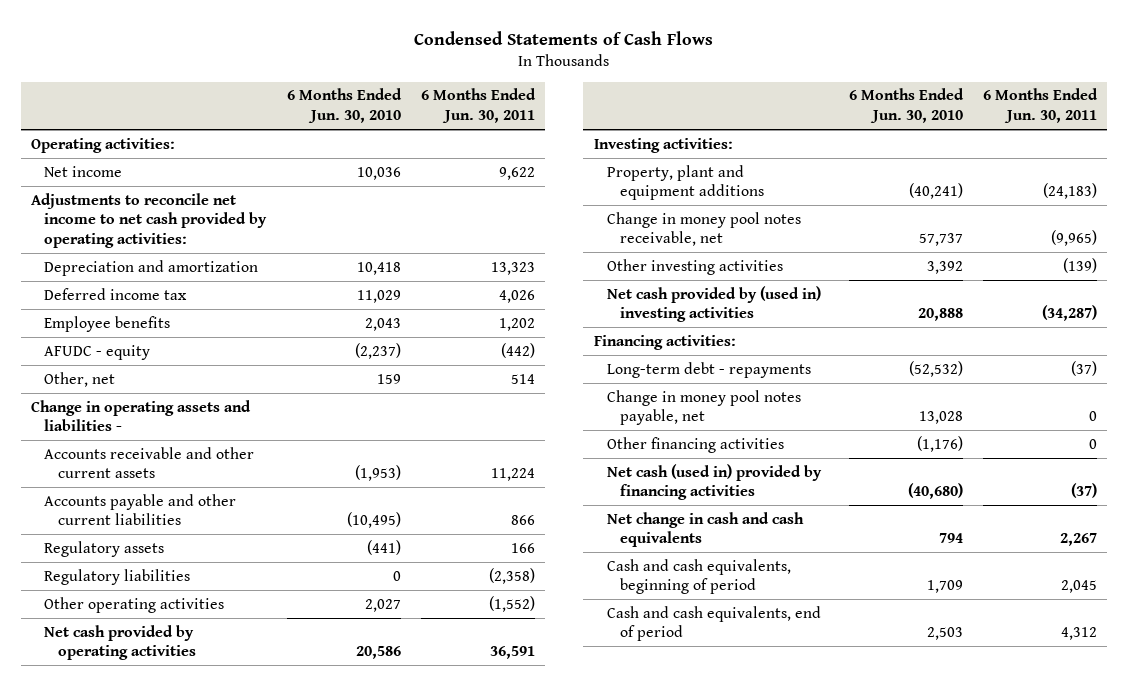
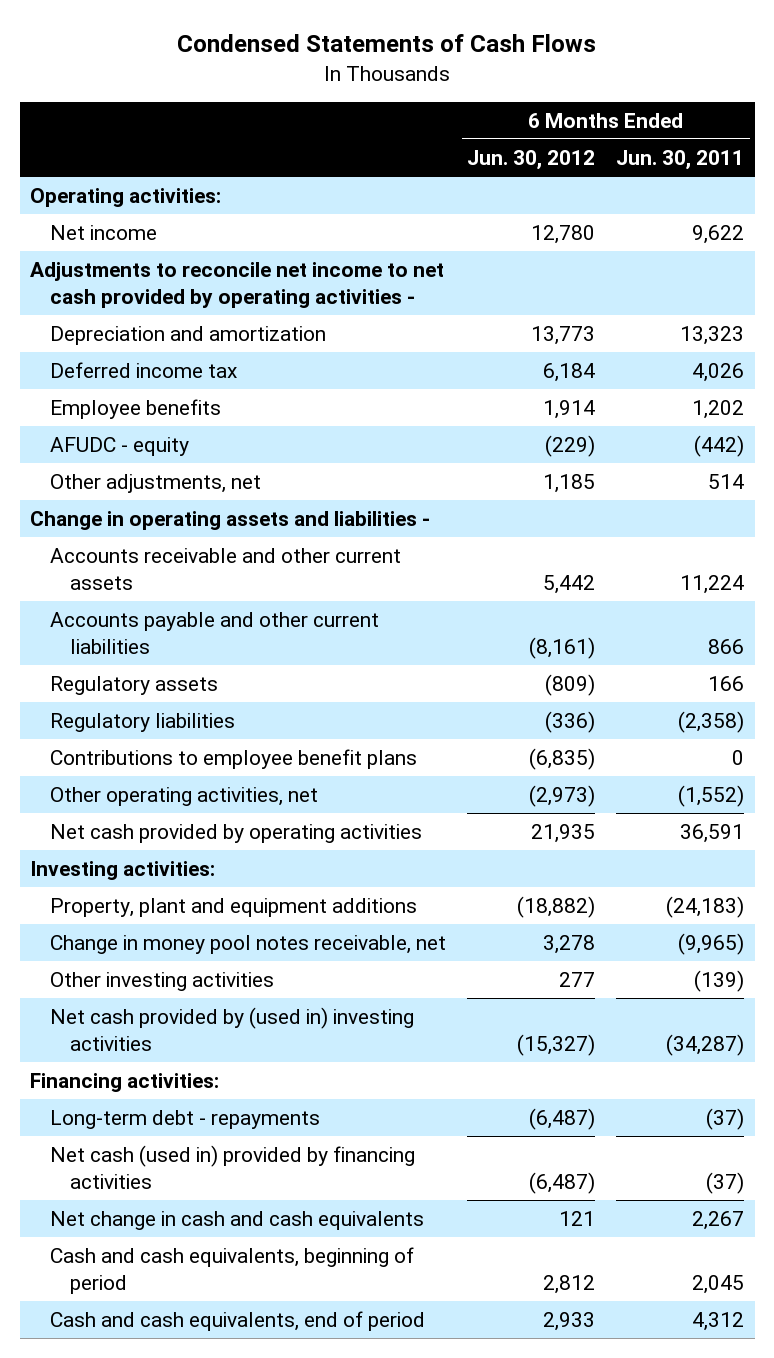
- | 6 Months Ended Jun. 30, 2010 | 6 Months Ended Jun. 30, 2011
+ | 6 Months Ended Jun. 30, 2012 | 6 Months Ended Jun. 30, 2011
- Adjustments to reconcile net income to net cash provided by operating activities:
+ Adjustments to reconcile net income to net cash provided by operating activities -
- Other, net | 159 | 514
+ Other adjustments, net | 1,185 | 514
- Other operating activities | 2,027 | (1,552)
+ Contributions to employee benefit plans | (6,835) | 0
+ Other operating activities, net | (2,973) | (1,552)
- Change in money pool notes payable, net | 13,028 | 0
- Other financing activities | (1,176) | 0

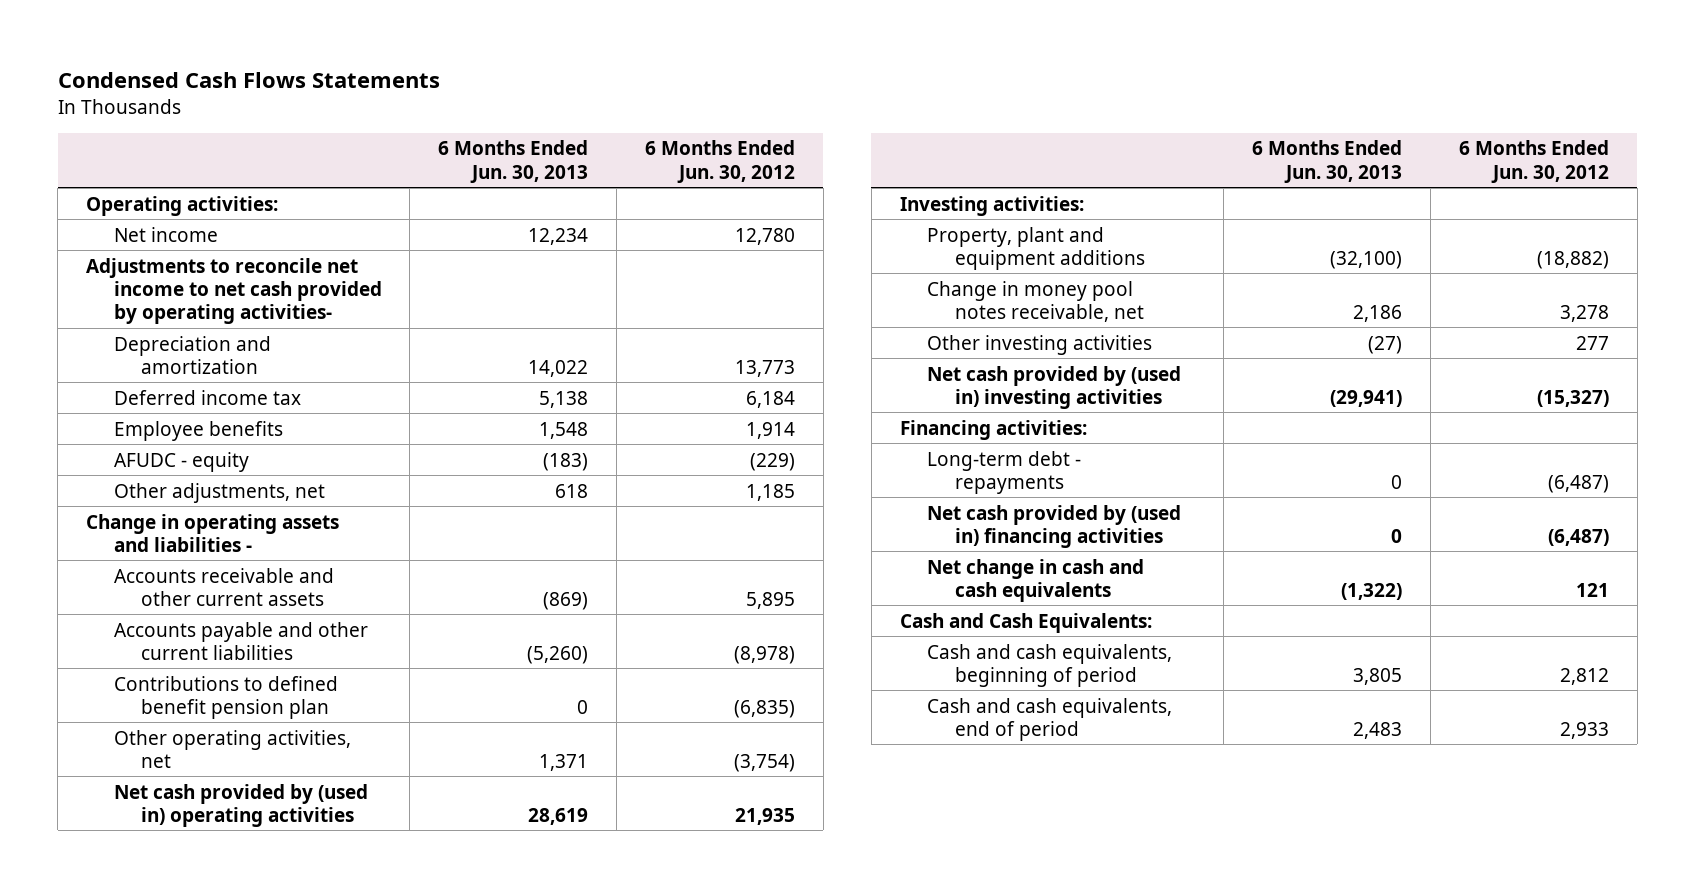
- Condensed Statements of Cash Flows
+ Condensed Cash Flows Statements
- | 6 Months Ended Jun. 30, 2012 | 6 Months Ended Jun. 30, 2011
+ | 6 Months Ended Jun. 30, 2013 | 6 Months Ended Jun. 30, 2012
- Adjustments to reconcile net income to net cash provided by operating activities -
+ Adjustments to reconcile net income to net cash provided by operating activities-
- Accounts receivable and other current assets | 5,442 | 11,224
- Accounts payable and other current liabilities | (8,161) | 866
- Regulatory assets | (809) | 166
- Regulatory liabilities | (336) | (2,358)
- Contributions to employee benefit plans | (6,835) | 0
- Other operating activities, net | (2,973) | (1,552)
- Net cash provided by operating activities | 21,935 | 36,591
+ Accounts receivable and other current assets | (869) | 5,895
+ Accounts payable and other current liabilities | (5,260) | (8,978)
+ Contributions to defined benefit pension plan | 0 | (6,835)
+ Other operating activities, net | 1,371 | (3,754)
+ Net cash provided by (used in) operating activities | 28,619 | 21,935
- Net cash (used in) provided by financing activities | (6,487) | (37)
+ Net cash provided by (used in) financing activities | 0 | (6,487)
+ Cash and Cash Equivalents:

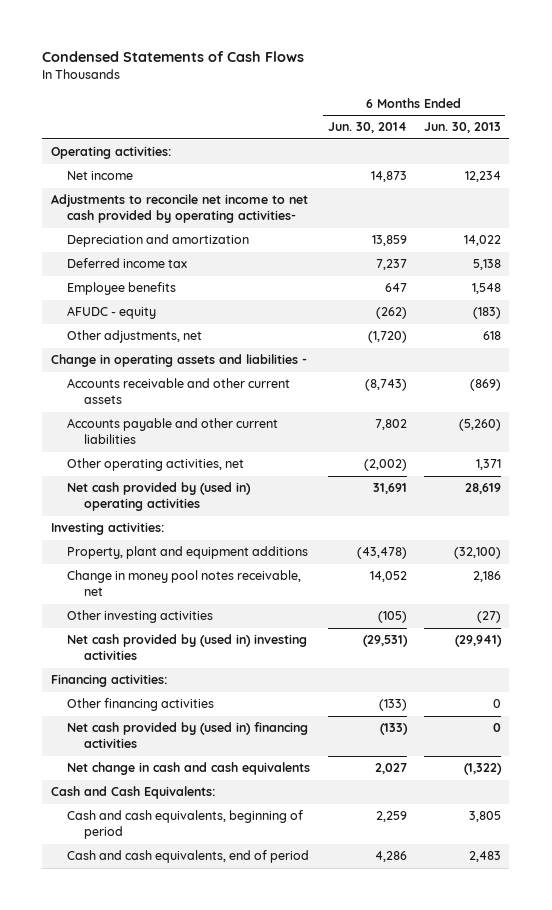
- Condensed Cash Flows Statements
+ Condensed Statements of Cash Flows
- | 6 Months Ended Jun. 30, 2013 | 6 Months Ended Jun. 30, 2012
+ | 6 Months Ended Jun. 30, 2014 | 6 Months Ended Jun. 30, 2013
- Contributions to defined benefit pension plan | 0 | (6,835)
- Long-term debt - repayments | 0 | (6,487)
+ Other financing activities | (133) | 0

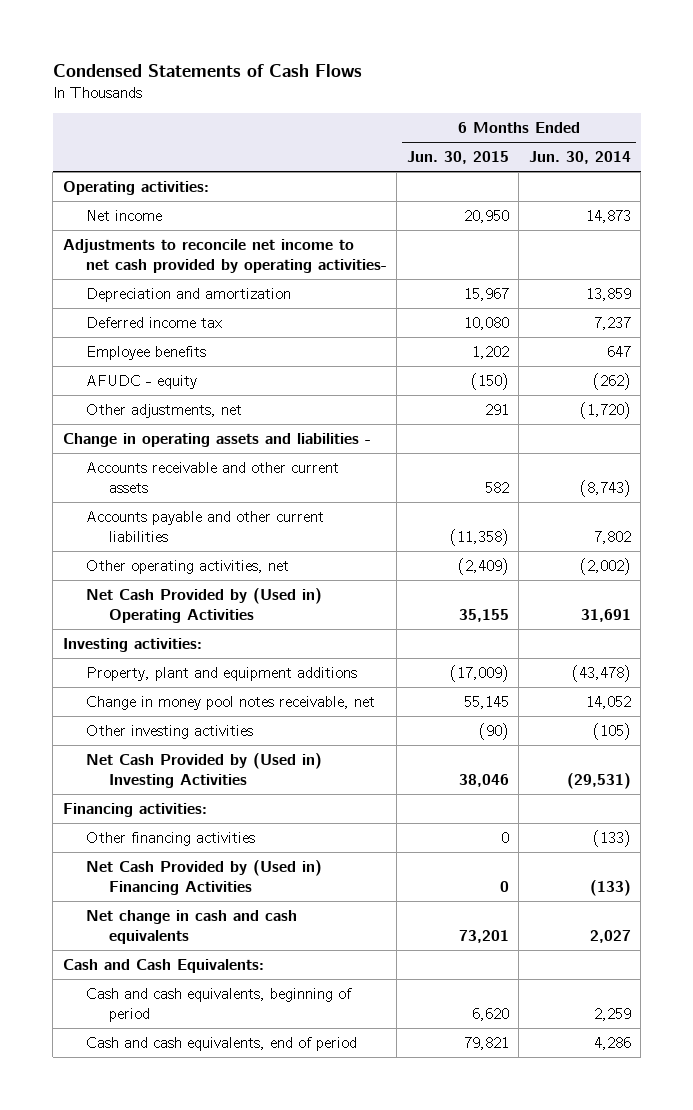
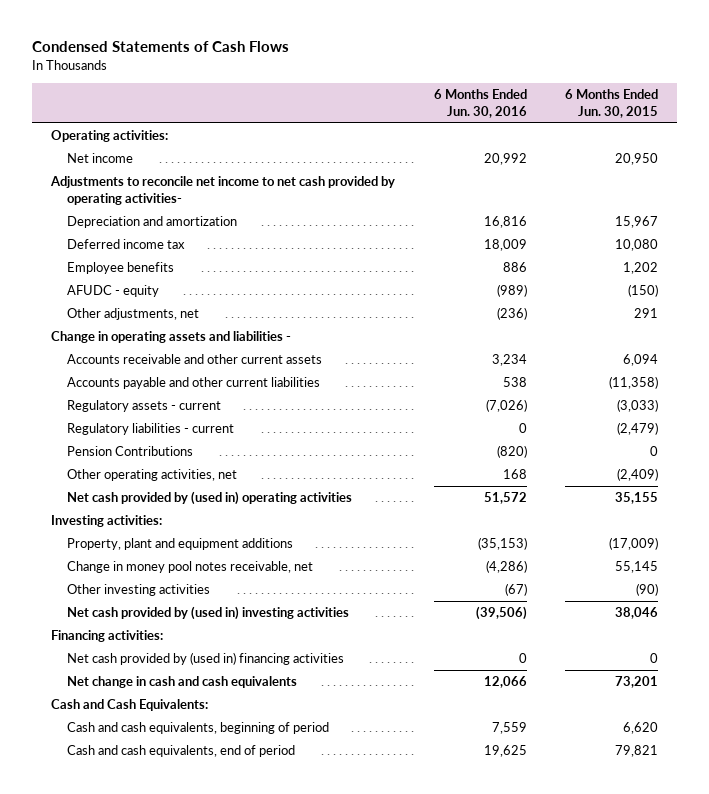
- | 6 Months Ended Jun. 30, 2015 | 6 Months Ended Jun. 30, 2014
+ | 6 Months Ended Jun. 30, 2016 | 6 Months Ended Jun. 30, 2015
- Accounts receivable and other current assets | 582 | (8,743)
+ Accounts receivable and other current assets | 3,234 | 6,094
+ Regulatory assets - current | (7,026) | (3,033)
+ Regulatory liabilities - current | 0 | (2,479)
+ Pension Contributions | (820) | 0
- Net Cash Provided by (Used in) Operating Activities | 35,155 | 31,691
+ Net cash provided by (used in) operating activities | 51,572 | 35,155
- Net Cash Provided by (Used in) Investing Activities | 38,046 | (29,531)
+ Net cash provided by (used in) investing activities | (39,506) | 38,046
- Other financing activities | 0 | (133)
- Net Cash Provided by (Used in) Financing Activities | 0 | (133)
+ Net cash provided by (used in) financing activities | 0 | 0

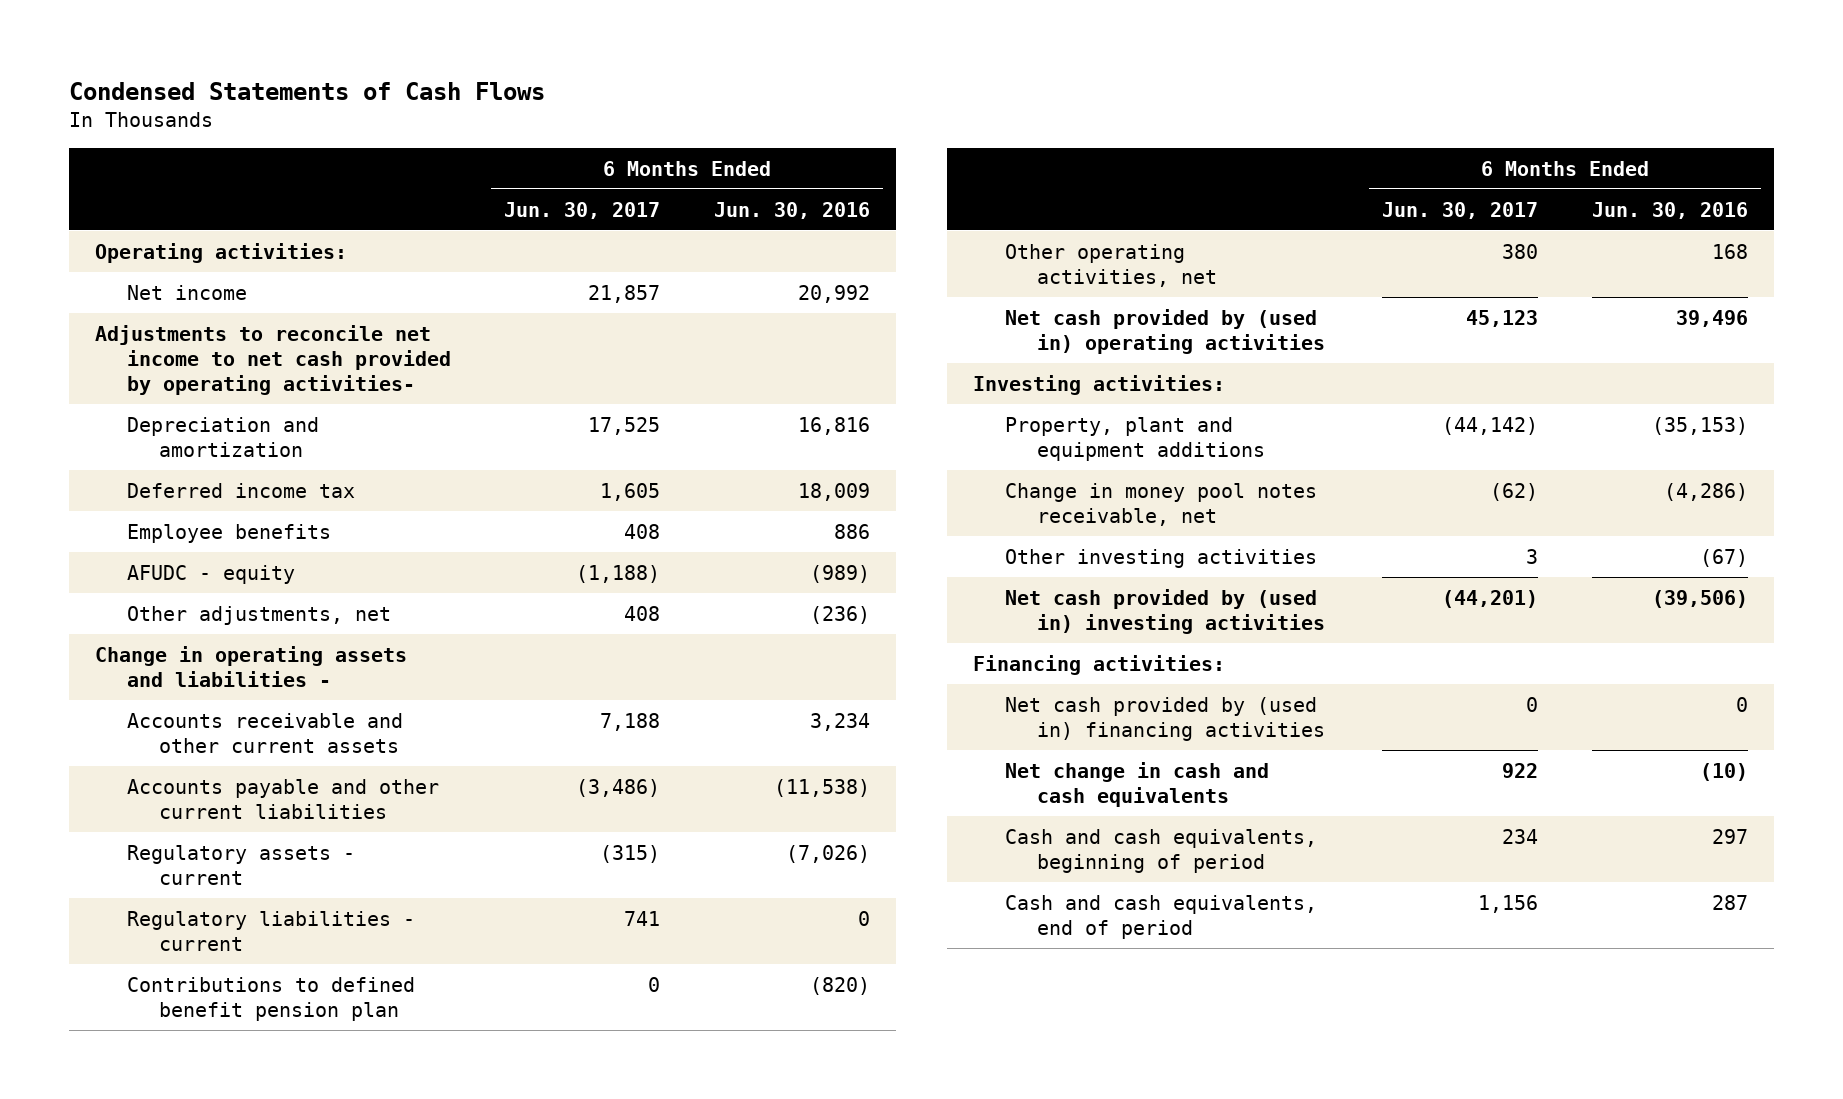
- | 6 Months Ended Jun. 30, 2016 | 6 Months Ended Jun. 30, 2015
+ | 6 Months Ended Jun. 30, 2017 | 6 Months Ended Jun. 30, 2016
- Accounts payable and other current liabilities | 538 | (11,358)
+ Accounts payable and other current liabilities | (3,486) | (11,538)
- Pension Contributions | (820) | 0
+ Contributions to defined benefit pension plan | 0 | (820)
- Net cash provided by (used in) operating activities | 51,572 | 35,155
+ Net cash provided by (used in) operating activities | 45,123 | 39,496
- Net change in cash and cash equivalents | 12,066 | 73,201
- Cash and Cash Equivalents:
- Cash and cash equivalents, beginning of period | 7,559 | 6,620
- Cash and cash equivalents, end of period | 19,625 | 79,821
+ Net change in cash and cash equivalents | 922 | (10)
+ Cash and cash equivalents, beginning of period | 234 | 297
+ Cash and cash equivalents, end of period | 1,156 | 287

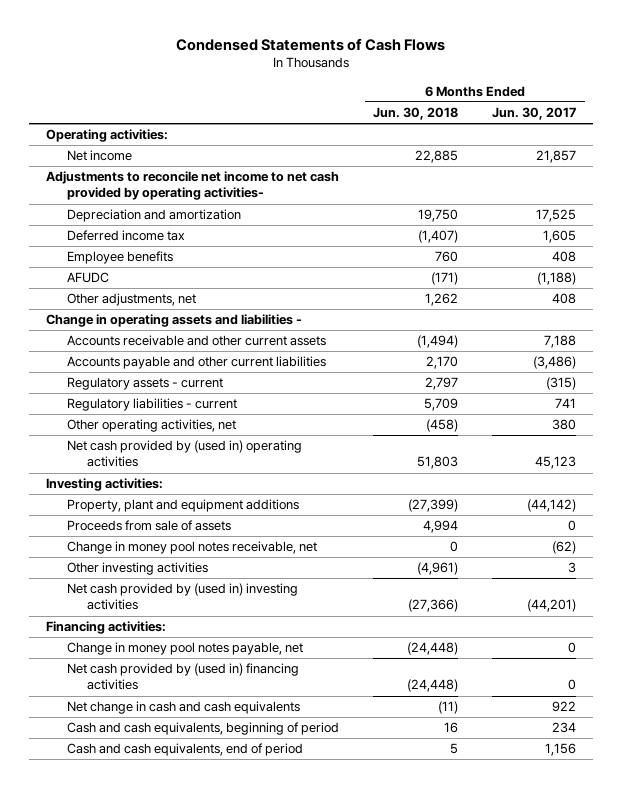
- | 6 Months Ended Jun. 30, 2017 | 6 Months Ended Jun. 30, 2016
+ | 6 Months Ended Jun. 30, 2018 | 6 Months Ended Jun. 30, 2017
- AFUDC - equity | (1,188) | (989)
+ AFUDC | (171) | (1,188)
- Contributions to defined benefit pension plan | 0 | (820)
+ Proceeds from sale of assets | 4,994 | 0
+ Change in money pool notes payable, net | (24,448) | 0

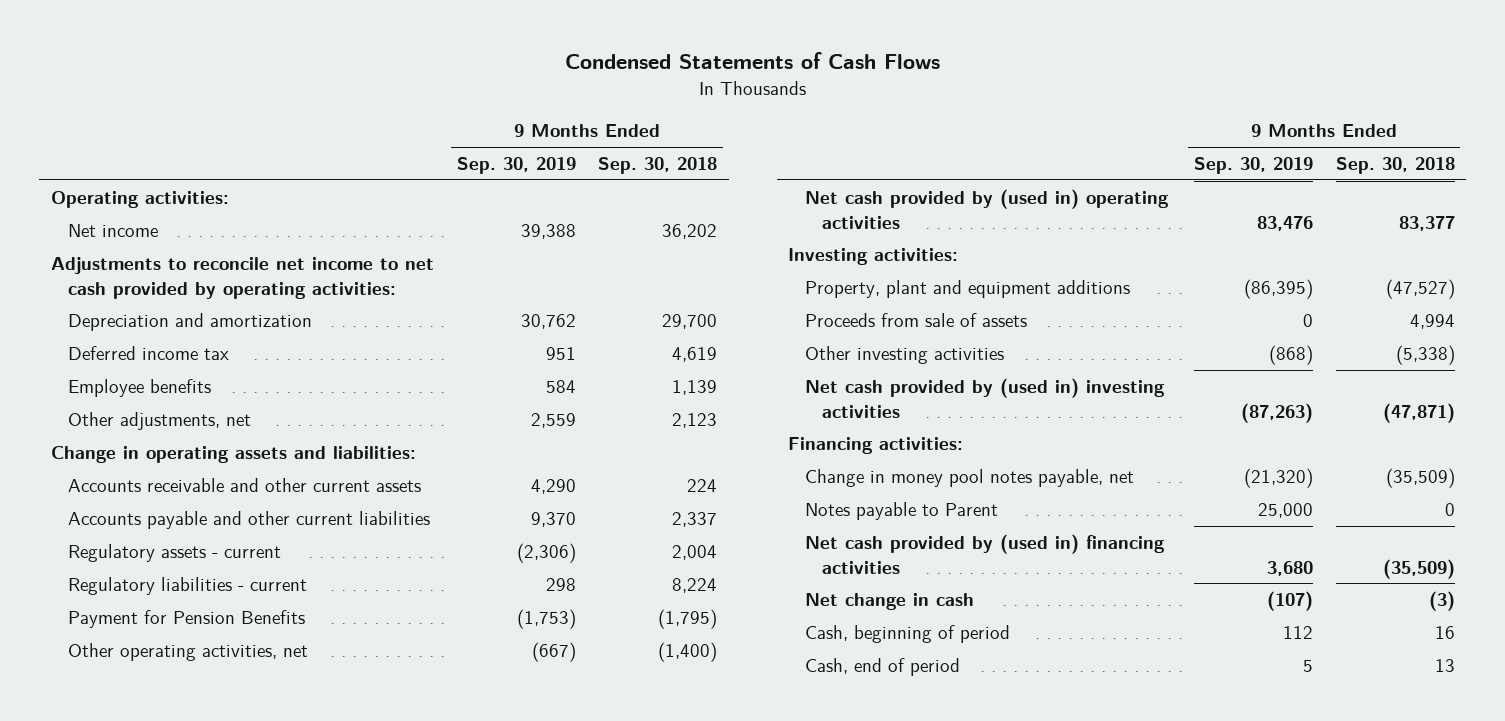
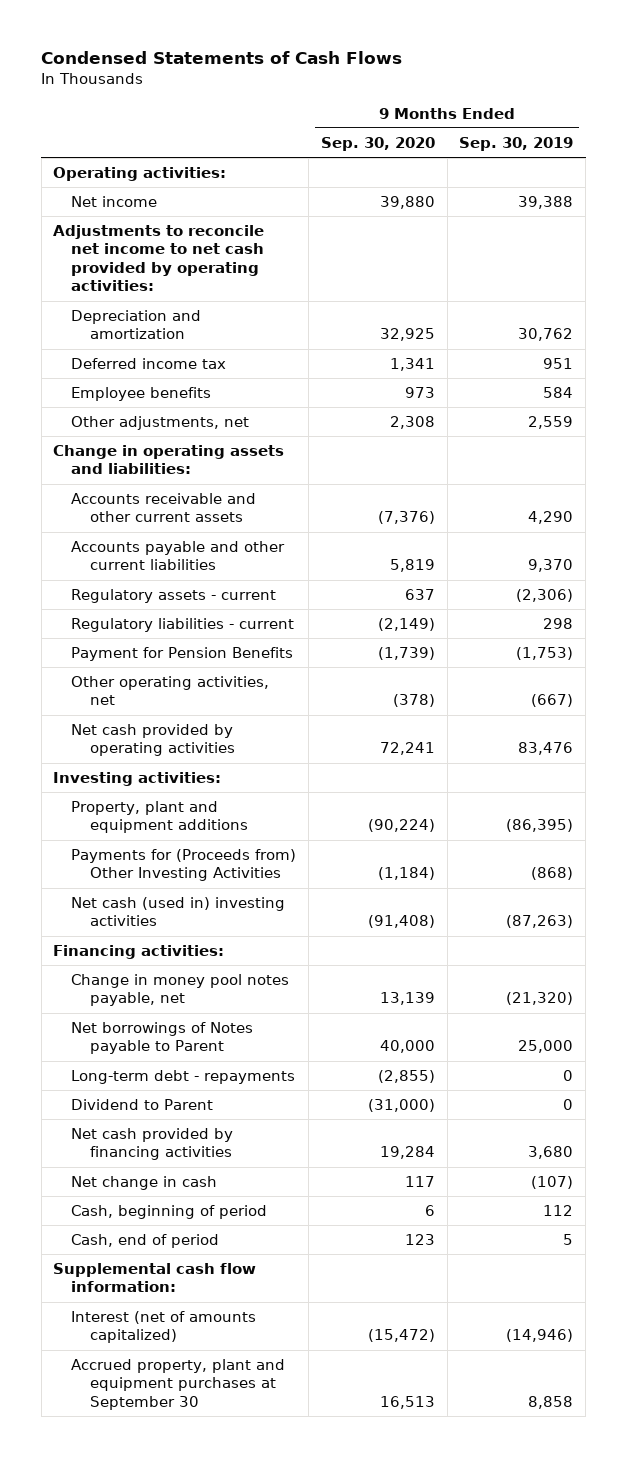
- | 9 Months Ended Sep. 30, 2019 | 9 Months Ended Sep. 30, 2018
+ | 9 Months Ended Sep. 30, 2020 | 9 Months Ended Sep. 30, 2019
- Net cash provided by (used in) operating activities | 83,476 | 83,377
+ Net cash provided by operating activities | 72,241 | 83,476
- Proceeds from sale of assets | 0 | 4,994
- Other investing activities | (868) | (5,338)
- Net cash provided by (used in) investing activities | (87,263) | (47,871)
+ Payments for (Proceeds from) Other Investing Activities | (1,184) | (868)
+ Net cash (used in) investing activities | (91,408) | (87,263)
- Notes payable to Parent | 25,000 | 0
- Net cash provided by (used in) financing activities | 3,680 | (35,509)
+ Net borrowings of Notes payable to Parent | 40,000 | 25,000
+ Long-term debt - repayments | (2,855) | 0
+ Dividend to Parent | (31,000) | 0
+ Net cash provided by financing activities | 19,284 | 3,680
+ Supplemental cash flow information:
+ Interest (net of amounts capitalized) | (15,472) | (14,946)
+ Accrued property, plant and equipment purchases at September 30 | 16,513 | 8,858

